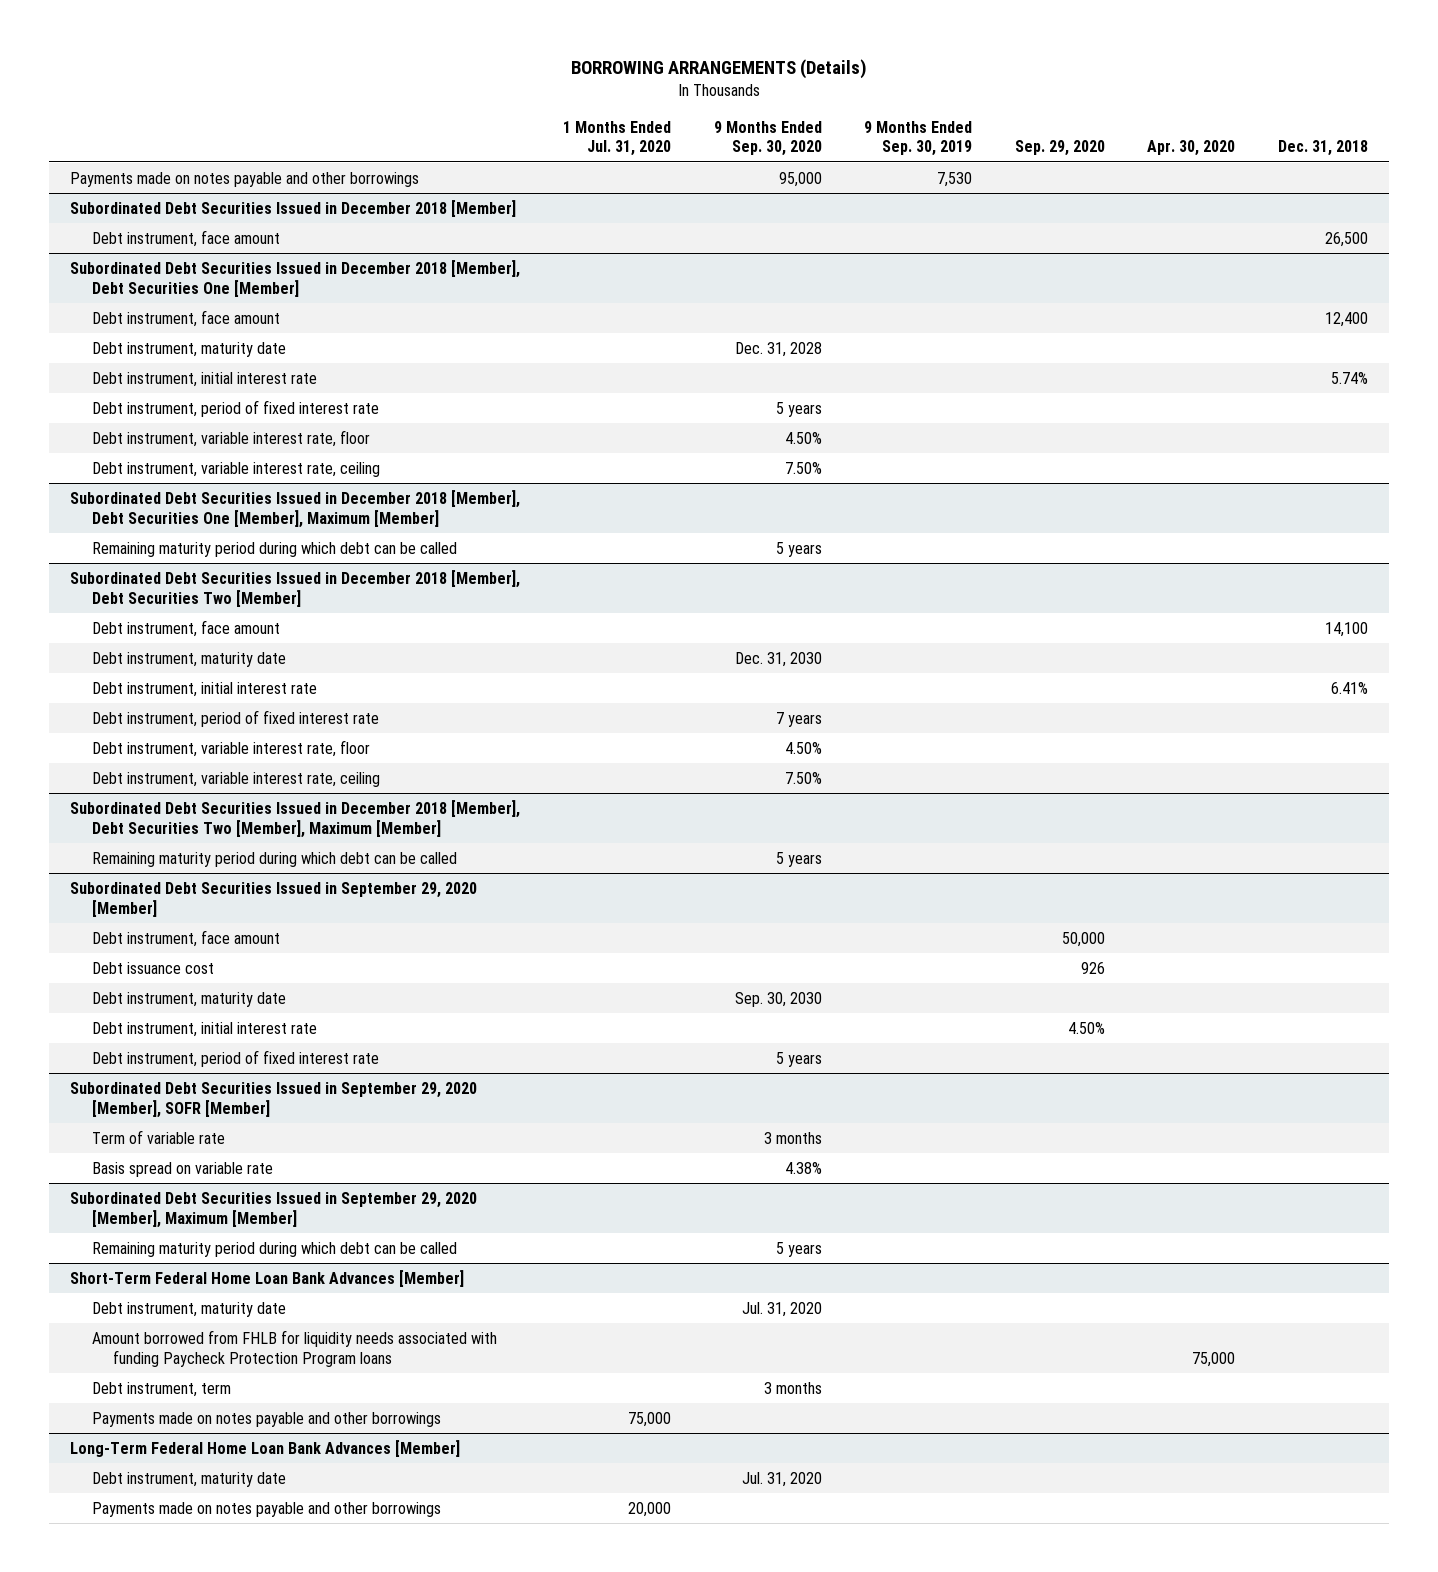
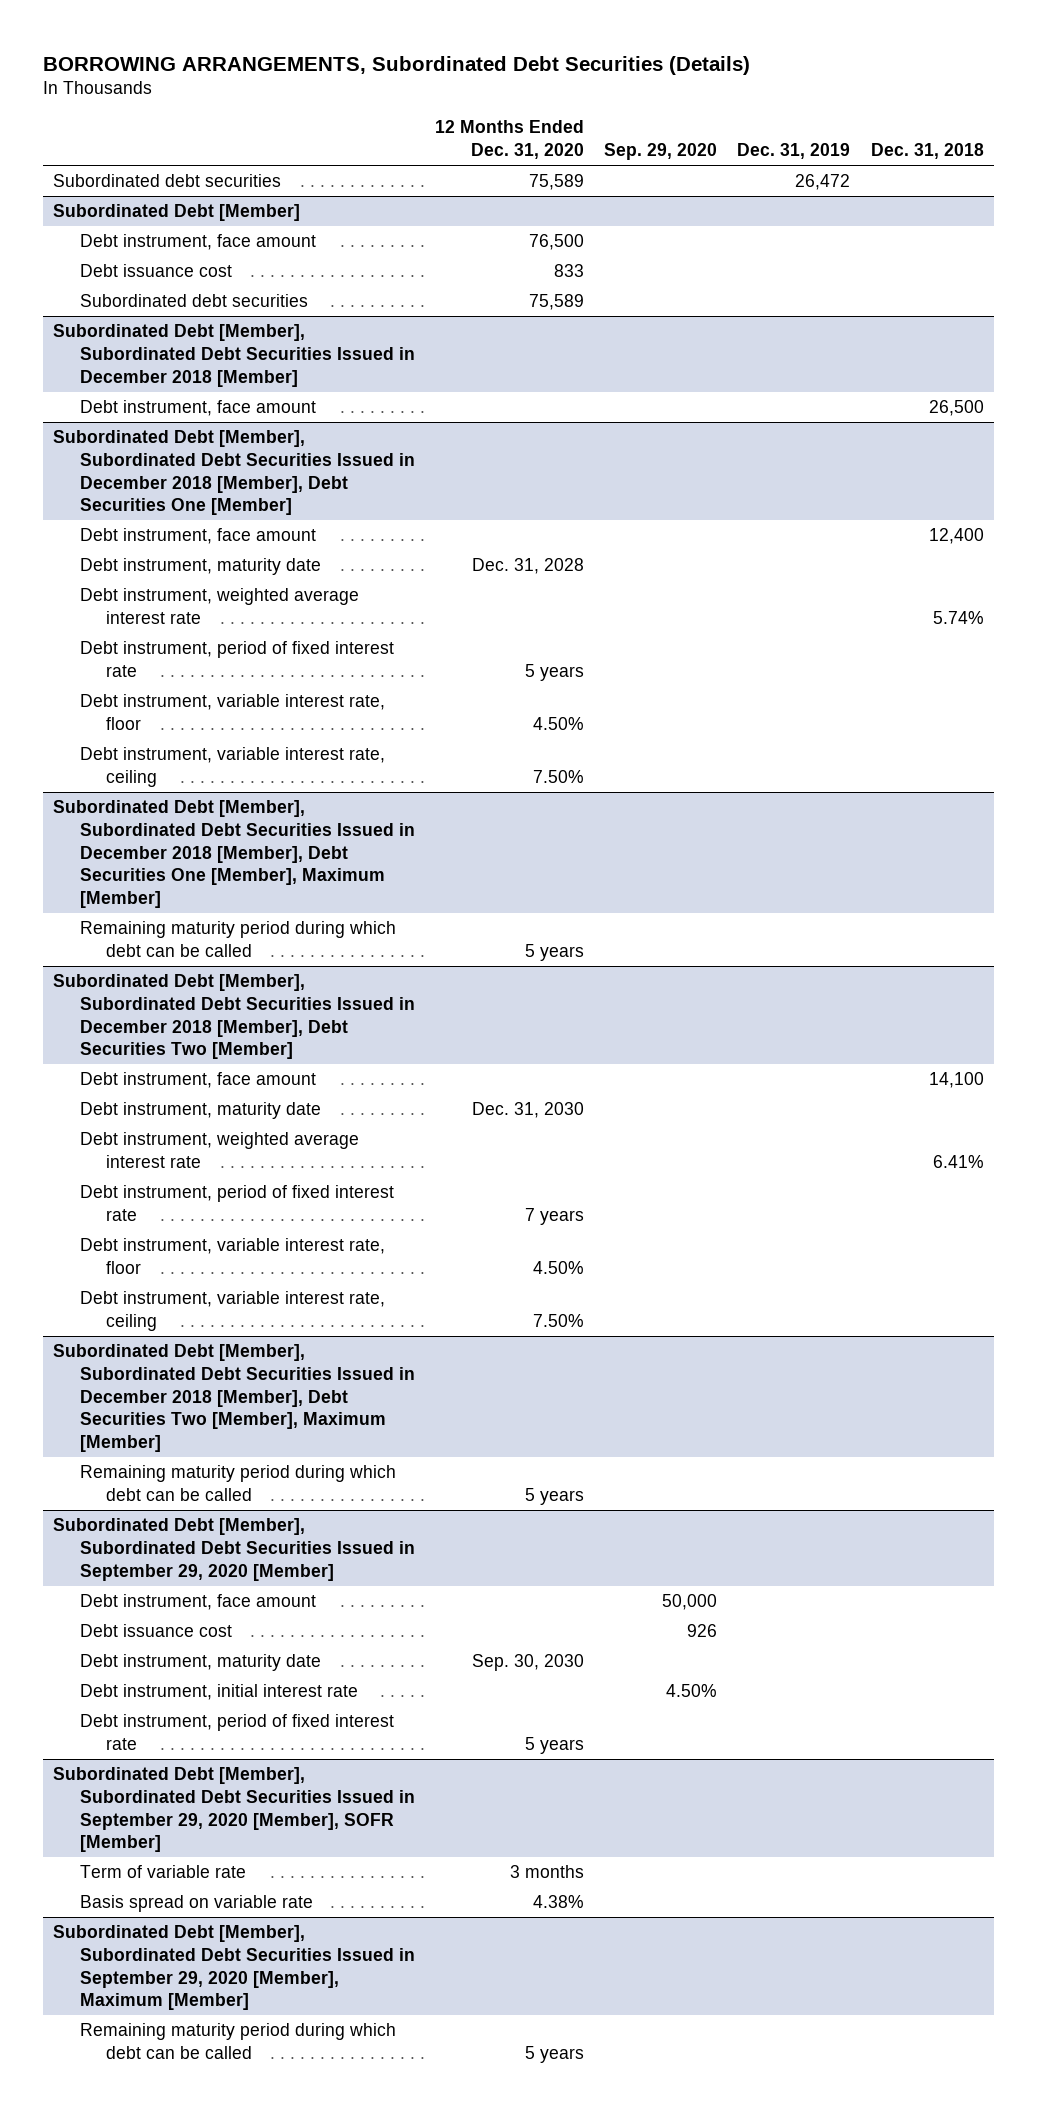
- BORROWING ARRANGEMENTS (Details)
+ BORROWING ARRANGEMENTS, Subordinated Debt Securities (Details)
- | 1 Months Ended Jul. 31, 2020 | 9 Months Ended Sep. 30, 2020 | 9 Months Ended Sep. 30, 2019 | Sep. 29, 2020 | Apr. 30, 2020 | Dec. 31, 2018
+ | 12 Months Ended Dec. 31, 2020 | Sep. 29, 2020 | Dec. 31, 2019 | Dec. 31, 2018
- Payments made on notes payable and other borrowings | | 95,000 | 7,530 | | |
- Subordinated Debt Securities Issued in December 2018 [Member]
+ Subordinated debt securities | 75,589 | | 26,472 |
+ Subordinated Debt [Member]
+ Debt instrument, face amount | 76,500 | | |
+ Debt issuance cost | 833 | | |
+ Subordinated debt securities | 75,589 | | |
+ Subordinated Debt [Member], Subordinated Debt Securities Issued in December 2018 [Member]
- Subordinated Debt Securities Issued in December 2018 [Member], Debt Securities One [Member]
+ Subordinated Debt [Member], Subordinated Debt Securities Issued in December 2018 [Member], Debt Securities One [Member]
- Debt instrument, initial interest rate | | | | | | 5.74%
+ Debt instrument, weighted average interest rate | | | | 5.74%
- Subordinated Debt Securities Issued in December 2018 [Member], Debt Securities One [Member], Maximum [Member]
+ Subordinated Debt [Member], Subordinated Debt Securities Issued in December 2018 [Member], Debt Securities One [Member], Maximum [Member]
- Subordinated Debt Securities Issued in December 2018 [Member], Debt Securities Two [Member]
+ Subordinated Debt [Member], Subordinated Debt Securities Issued in December 2018 [Member], Debt Securities Two [Member]
- Debt instrument, initial interest rate | | | | | | 6.41%
+ Debt instrument, weighted average interest rate | | | | 6.41%
- Subordinated Debt Securities Issued in December 2018 [Member], Debt Securities Two [Member], Maximum [Member]
+ Subordinated Debt [Member], Subordinated Debt Securities Issued in December 2018 [Member], Debt Securities Two [Member], Maximum [Member]
- Subordinated Debt Securities Issued in September 29, 2020 [Member]
+ Subordinated Debt [Member], Subordinated Debt Securities Issued in September 29, 2020 [Member]
- Subordinated Debt Securities Issued in September 29, 2020 [Member], SOFR [Member]
+ Subordinated Debt [Member], Subordinated Debt Securities Issued in September 29, 2020 [Member], SOFR [Member]
- Subordinated Debt Securities Issued in September 29, 2020 [Member], Maximum [Member]
+ Subordinated Debt [Member], Subordinated Debt Securities Issued in September 29, 2020 [Member], Maximum [Member]
- Short-Term Federal Home Loan Bank Advances [Member]
- Debt instrument, maturity date | | Jul. 31, 2020 | | | |
- Amount borrowed from FHLB for liquidity needs associated with funding Paycheck Protection Program loans | | | | | 75,000 |
- Debt instrument, term | | 3 months | | | |
- Payments made on notes payable and other borrowings | 75,000 | | | | |
- Long-Term Federal Home Loan Bank Advances [Member]
- Debt instrument, maturity date | | Jul. 31, 2020 | | | |
- Payments made on notes payable and other borrowings | 20,000 | | | | |

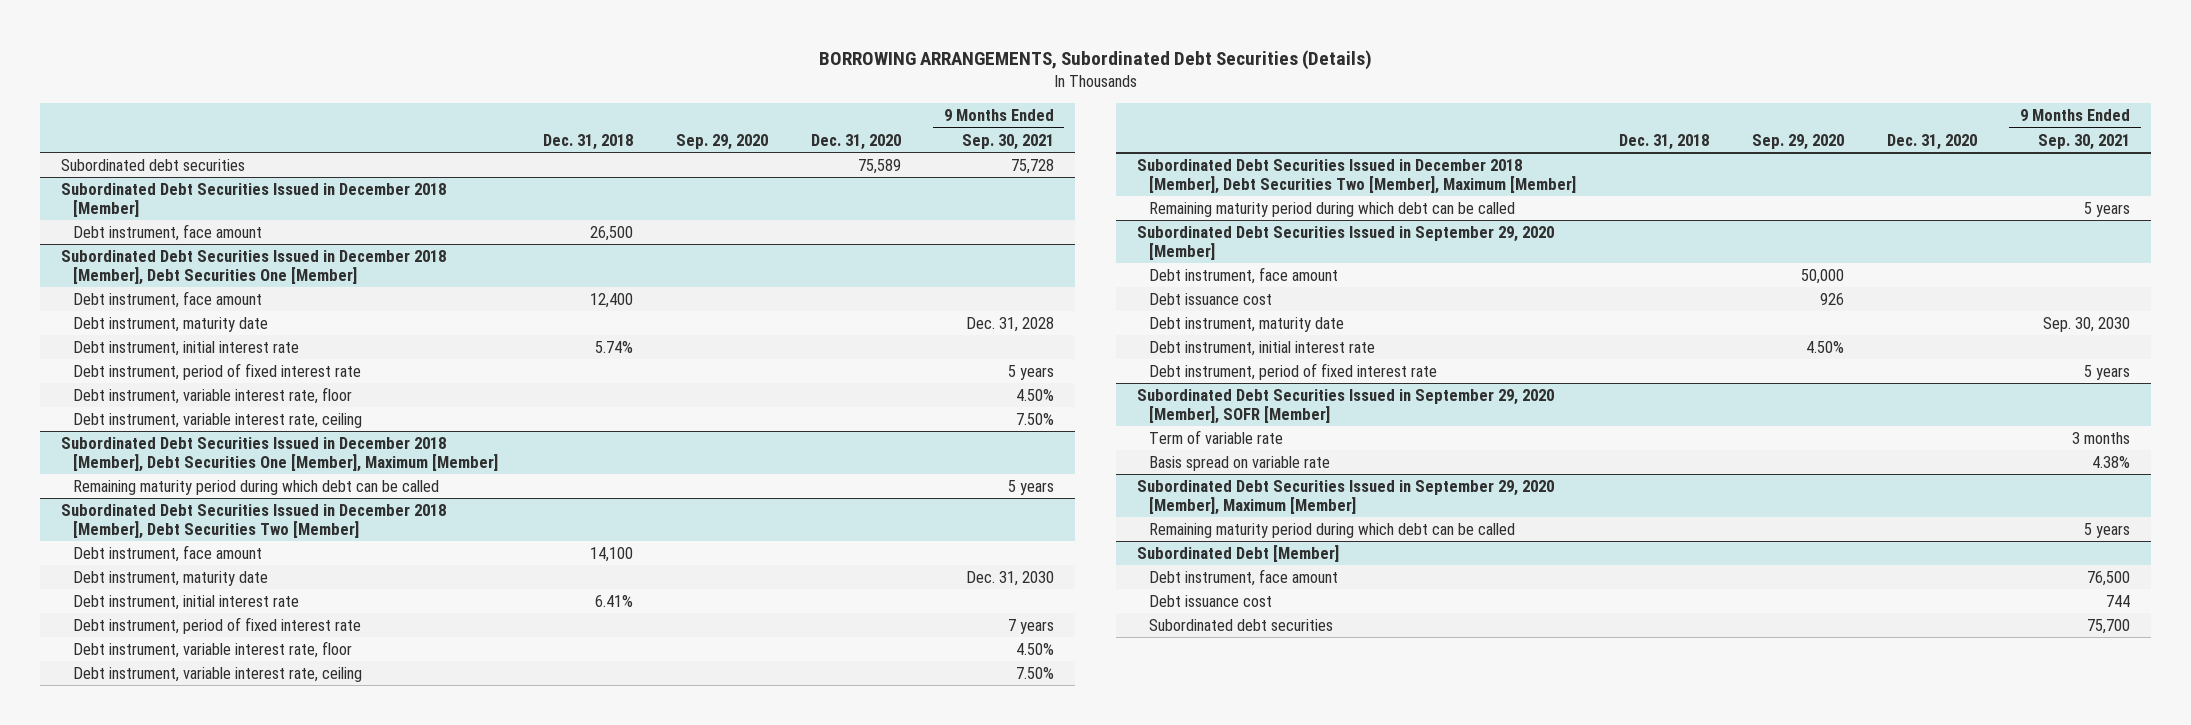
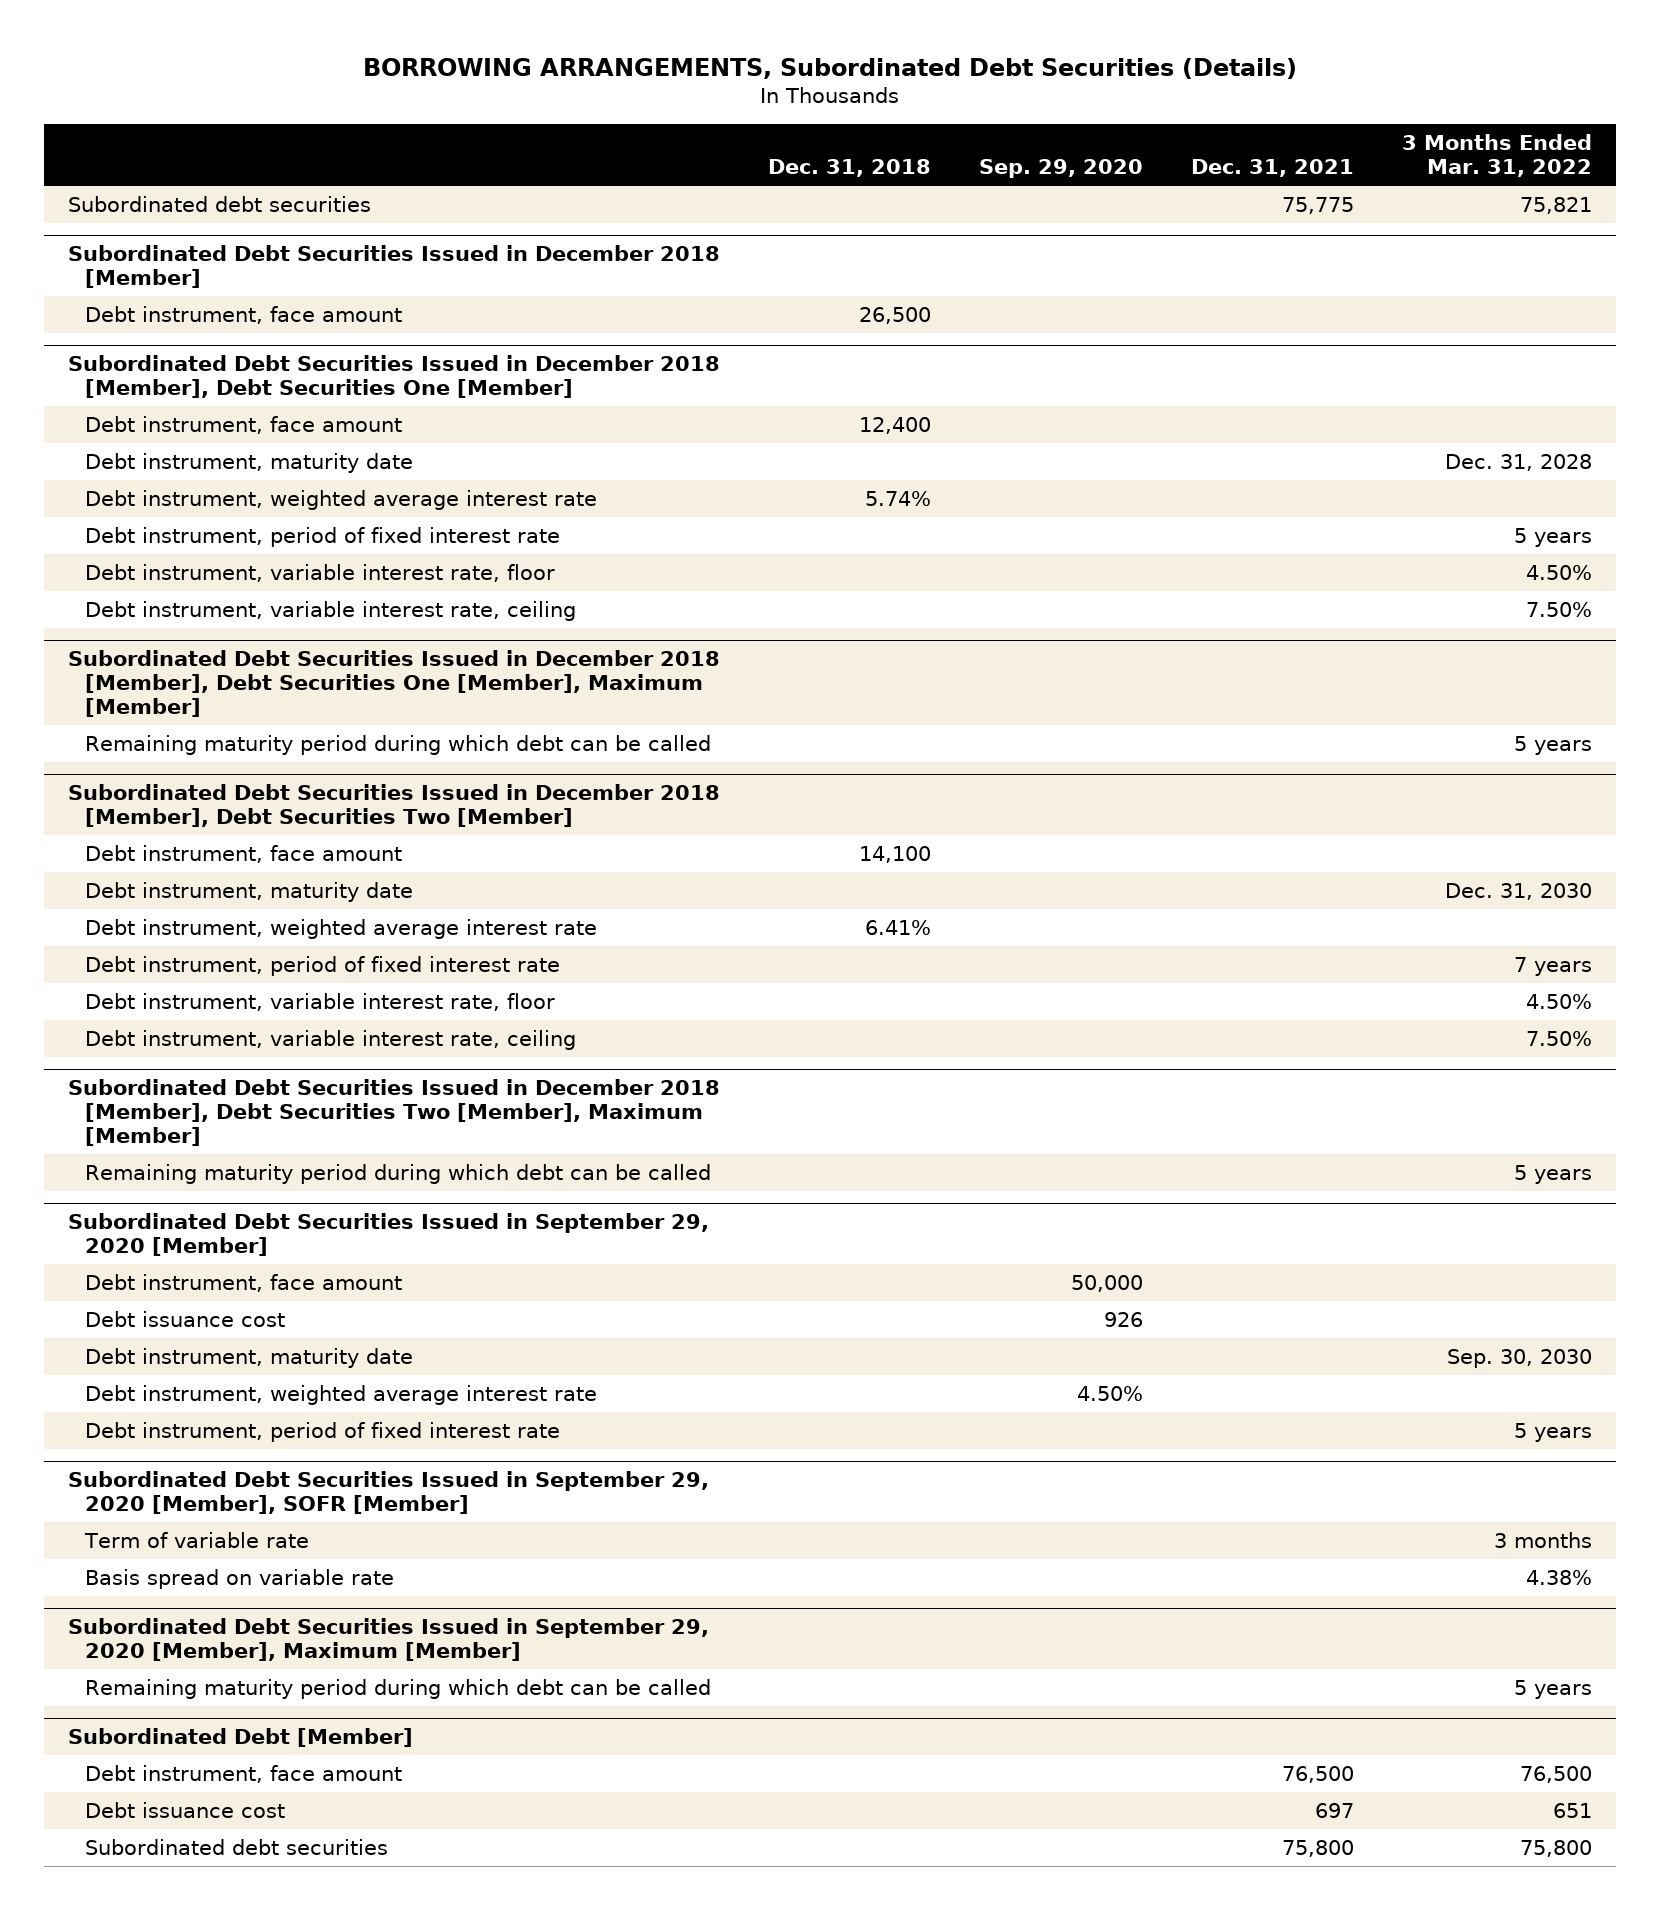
- | Dec. 31, 2018 | Sep. 29, 2020 | Dec. 31, 2020 | 9 Months Ended Sep. 30, 2021
+ | Dec. 31, 2018 | Sep. 29, 2020 | Dec. 31, 2021 | 3 Months Ended Mar. 31, 2022
@ Subordinated Debt Securities Issued in December 2018 [Member], Debt Securities One [Member]
- Debt instrument, initial interest rate | 5.74% | | |
+ Debt instrument, weighted average interest rate | 5.74% | | |
@ Subordinated Debt Securities Issued in December 2018 [Member], Debt Securities Two [Member]
- Debt instrument, initial interest rate | 6.41% | | |
+ Debt instrument, weighted average interest rate | 6.41% | | |
@ Subordinated Debt Securities Issued in September 29, 2020 [Member]
- Debt instrument, initial interest rate | | 4.50% | |
+ Debt instrument, weighted average interest rate | | 4.50% | |

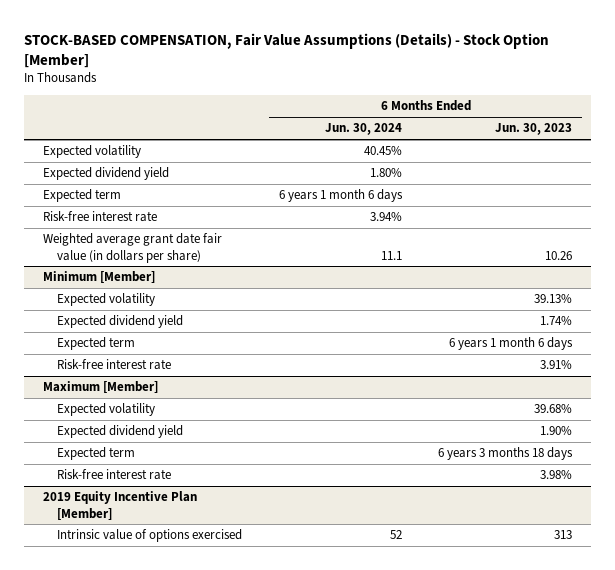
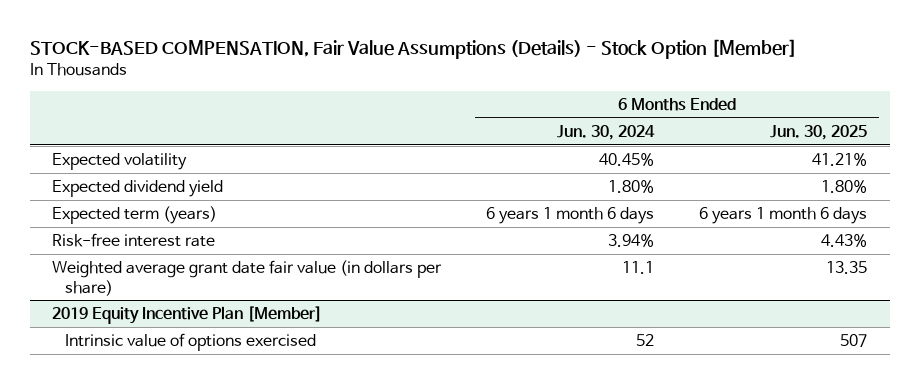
- | 6 Months Ended Jun. 30, 2024 | 6 Months Ended Jun. 30, 2023
+ | 6 Months Ended Jun. 30, 2024 | 6 Months Ended Jun. 30, 2025
- Expected term | 6 years 1 month 6 days |
+ Expected term (years) | 6 years 1 month 6 days | 6 years 1 month 6 days
- Minimum [Member]
- Expected volatility | | 39.13%
- Expected dividend yield | | 1.74%
- Expected term | | 6 years 1 month 6 days
- Risk-free interest rate | | 3.91%
- Maximum [Member]
- Expected volatility | | 39.68%
- Expected dividend yield | | 1.90%
- Expected term | | 6 years 3 months 18 days
- Risk-free interest rate | | 3.98%

